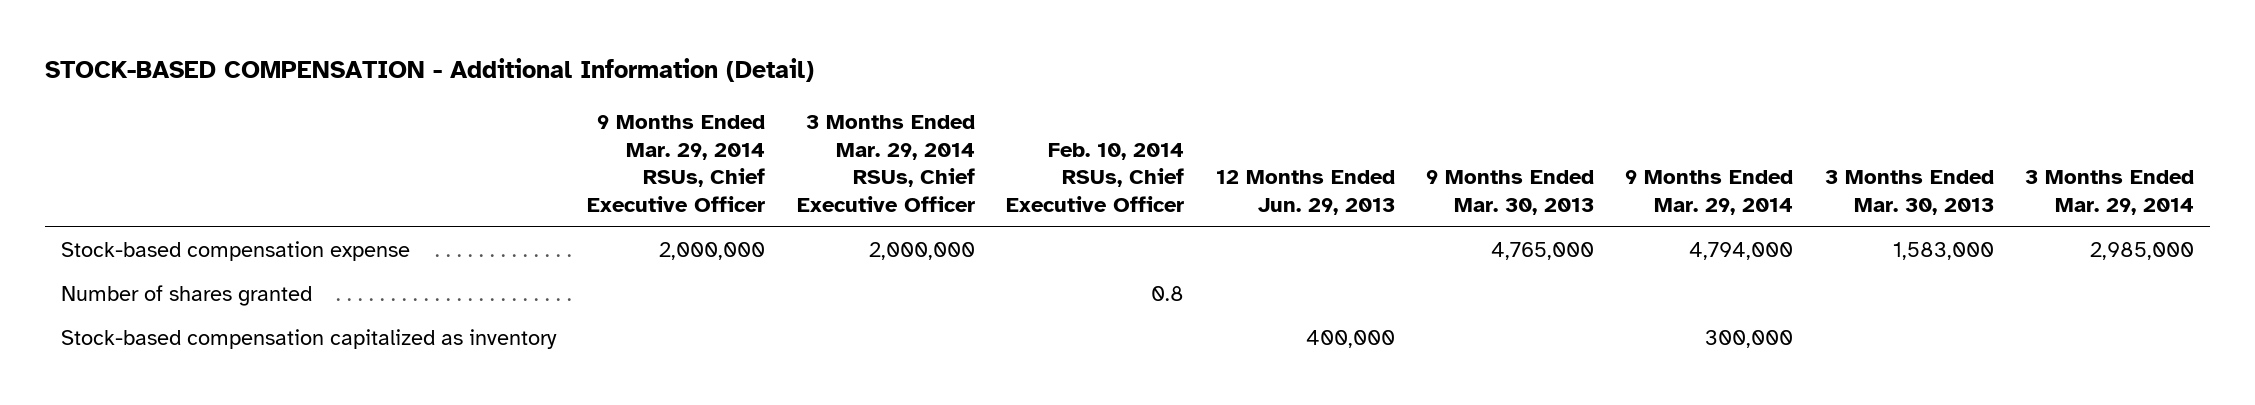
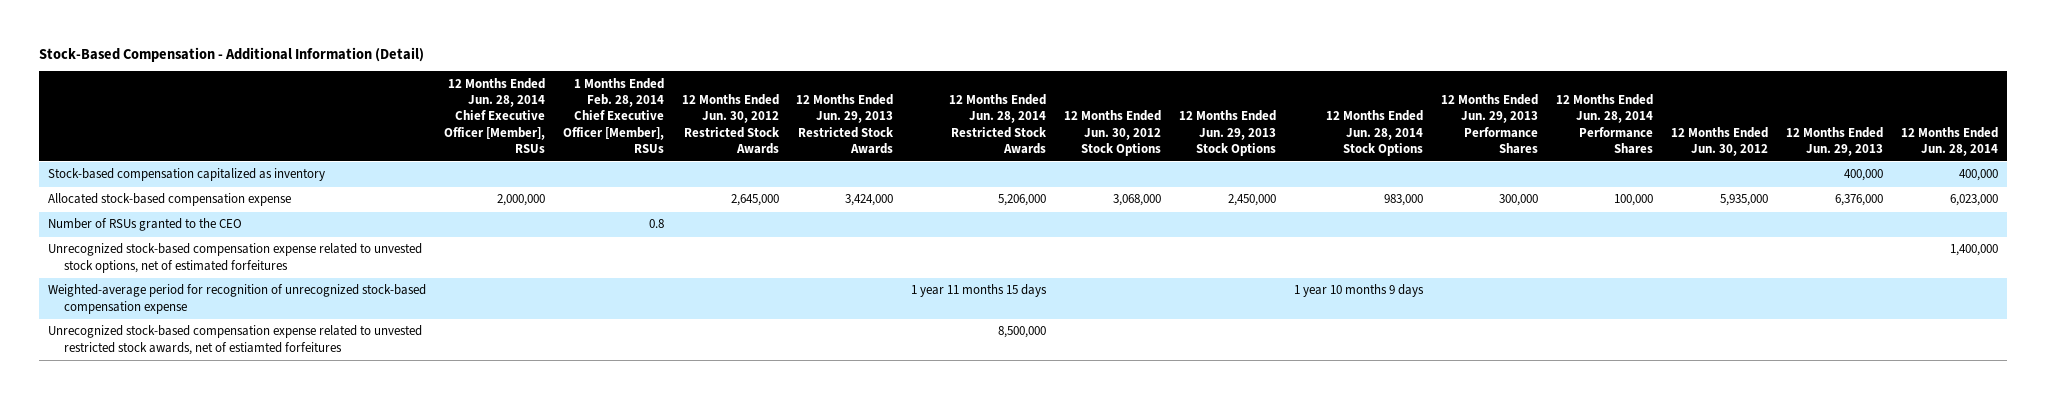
- STOCK-BASED COMPENSATION - Additional Information (Detail)
+ Stock-Based Compensation - Additional Information (Detail)
- | 9 Months Ended Mar. 29, 2014 RSUs, Chief Executive Officer | 3 Months Ended Mar. 29, 2014 RSUs, Chief Executive Officer | Feb. 10, 2014 RSUs, Chief Executive Officer | 12 Months Ended Jun. 29, 2013 | 9 Months Ended Mar. 30, 2013 | 9 Months Ended Mar. 29, 2014 | 3 Months Ended Mar. 30, 2013 | 3 Months Ended Mar. 29, 2014
+ | 12 Months Ended Jun. 28, 2014 Chief Executive Officer [Member], RSUs | 1 Months Ended Feb. 28, 2014 Chief Executive Officer [Member], RSUs | 12 Months Ended Jun. 30, 2012 Restricted Stock Awards | 12 Months Ended Jun. 29, 2013 Restricted Stock Awards | 12 Months Ended Jun. 28, 2014 Restricted Stock Awards | 12 Months Ended Jun. 30, 2012 Stock Options | 12 Months Ended Jun. 29, 2013 Stock Options | 12 Months Ended Jun. 28, 2014 Stock Options | 12 Months Ended Jun. 29, 2013 Performance Shares | 12 Months Ended Jun. 28, 2014 Performance Shares | 12 Months Ended Jun. 30, 2012 | 12 Months Ended Jun. 29, 2013 | 12 Months Ended Jun. 28, 2014
- Stock-based compensation expense | 2,000,000 | 2,000,000 | | | 4,765,000 | 4,794,000 | 1,583,000 | 2,985,000
- Number of shares granted | | | 0.8 | | | | |
+ Allocated stock-based compensation expense | 2,000,000 | | 2,645,000 | 3,424,000 | 5,206,000 | 3,068,000 | 2,450,000 | 983,000 | 300,000 | 100,000 | 5,935,000 | 6,376,000 | 6,023,000
+ Number of RSUs granted to the CEO | | 0.8 | | | | | | | | | | |
+ Unrecognized stock-based compensation expense related to unvested stock options, net of estimated forfeitures | | | | | | | | | | | | | 1,400,000
+ Weighted-average period for recognition of unrecognized stock-based compensation expense | | | | | 1 year 11 months 15 days | | | 1 year 10 months 9 days | | | | |
+ Unrecognized stock-based compensation expense related to unvested restricted stock awards, net of estiamted forfeitures | | | | | 8,500,000 | | | | | | | |

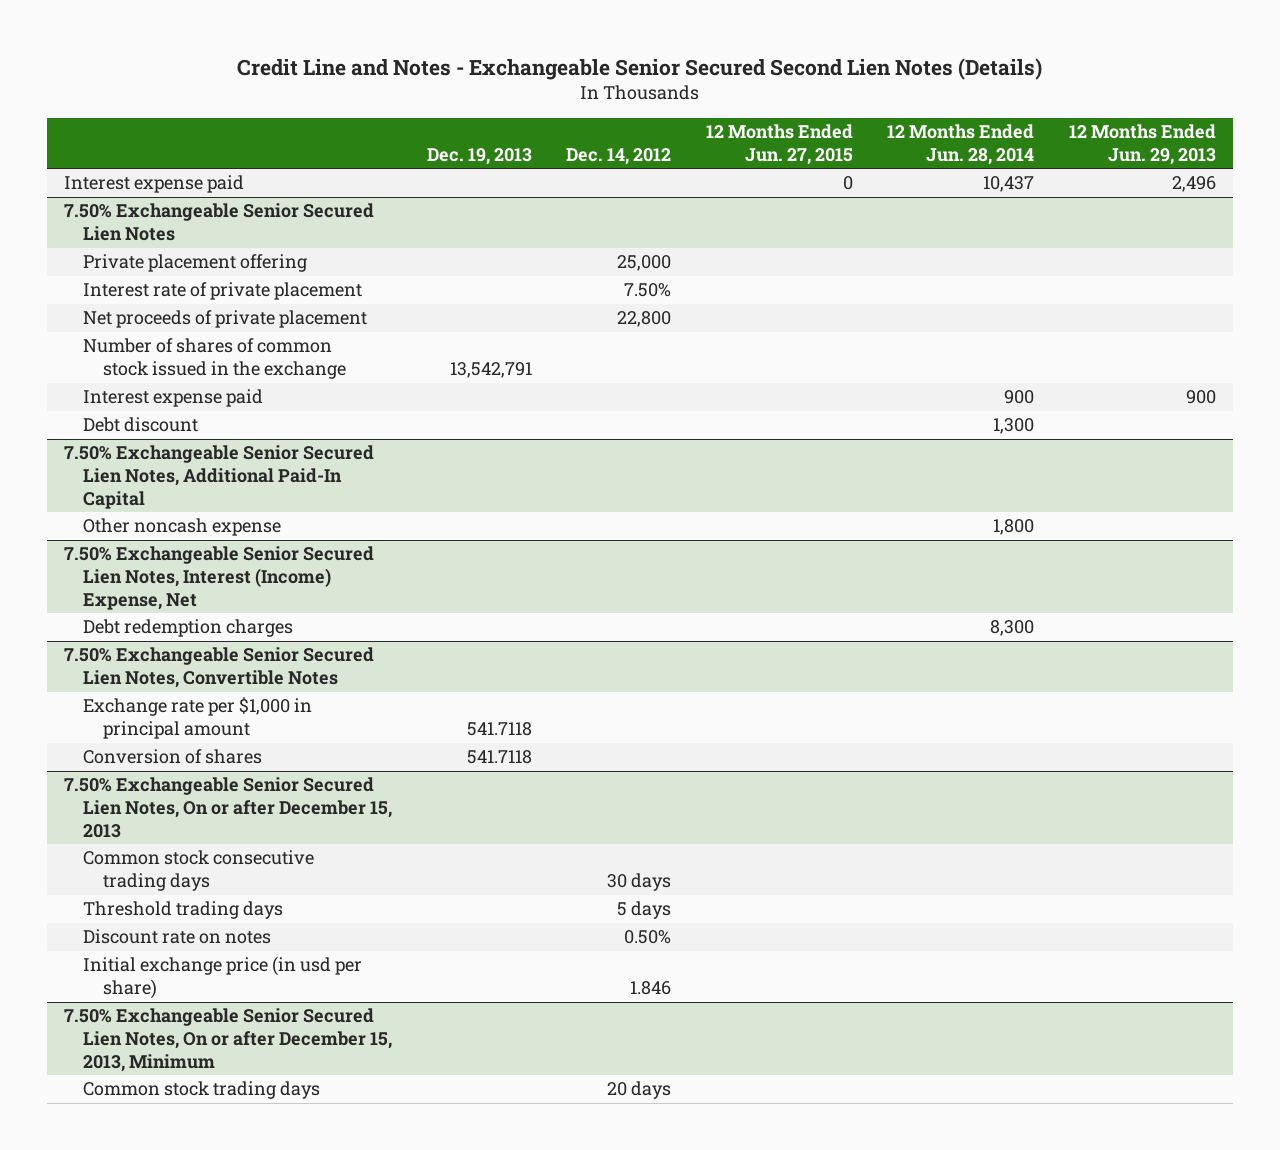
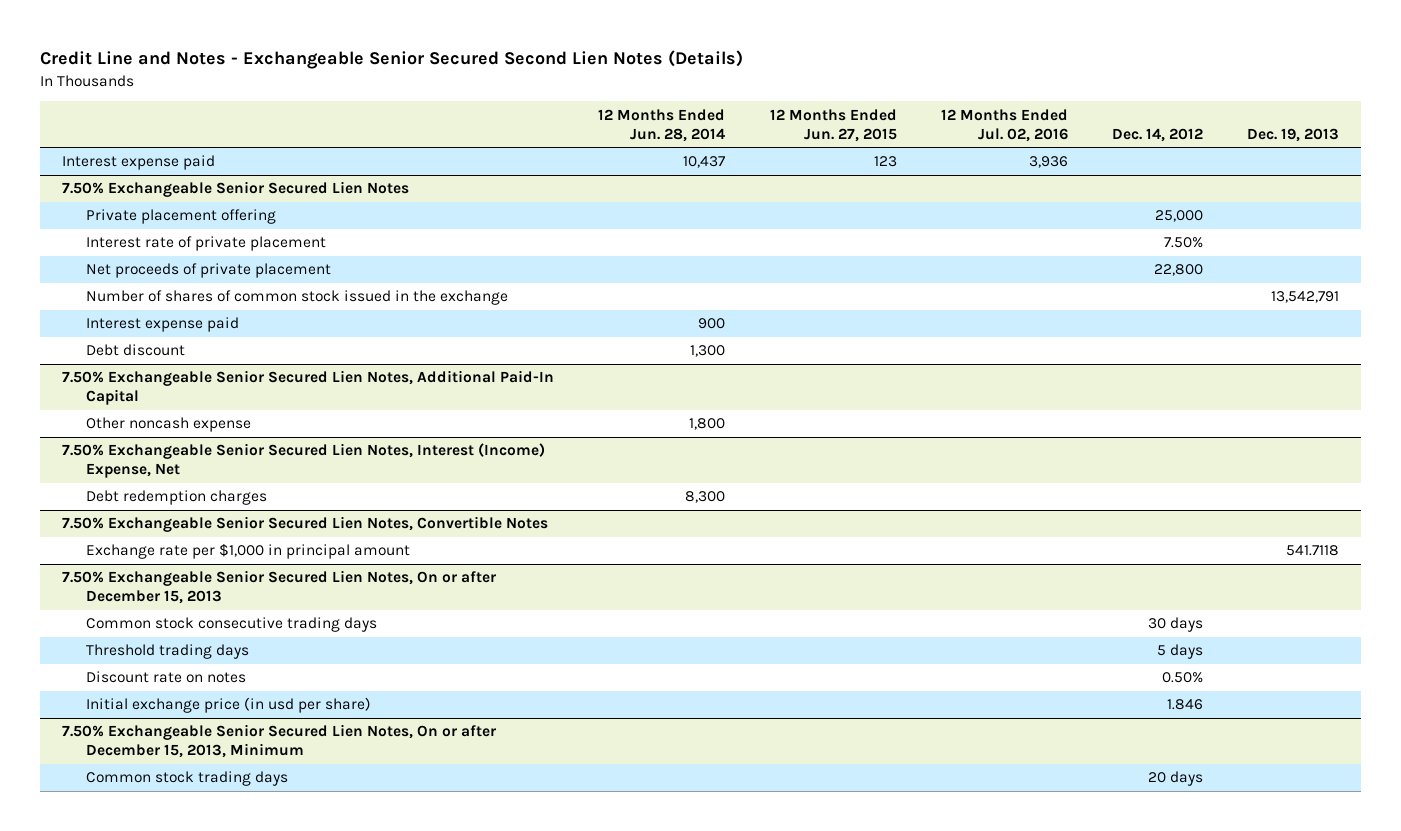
- | Dec. 19, 2013 | Dec. 14, 2012 | 12 Months Ended Jun. 27, 2015 | 12 Months Ended Jun. 28, 2014 | 12 Months Ended Jun. 29, 2013
+ | 12 Months Ended Jun. 28, 2014 | 12 Months Ended Jun. 27, 2015 | 12 Months Ended Jul. 02, 2016 | Dec. 14, 2012 | Dec. 19, 2013
- Interest expense paid | | | 0 | 10,437 | 2,496
+ Interest expense paid | 10,437 | 123 | 3,936 | |
@ 7.50% Exchangeable Senior Secured Lien Notes, Convertible Notes
- Conversion of shares | 541.7118 | | | |

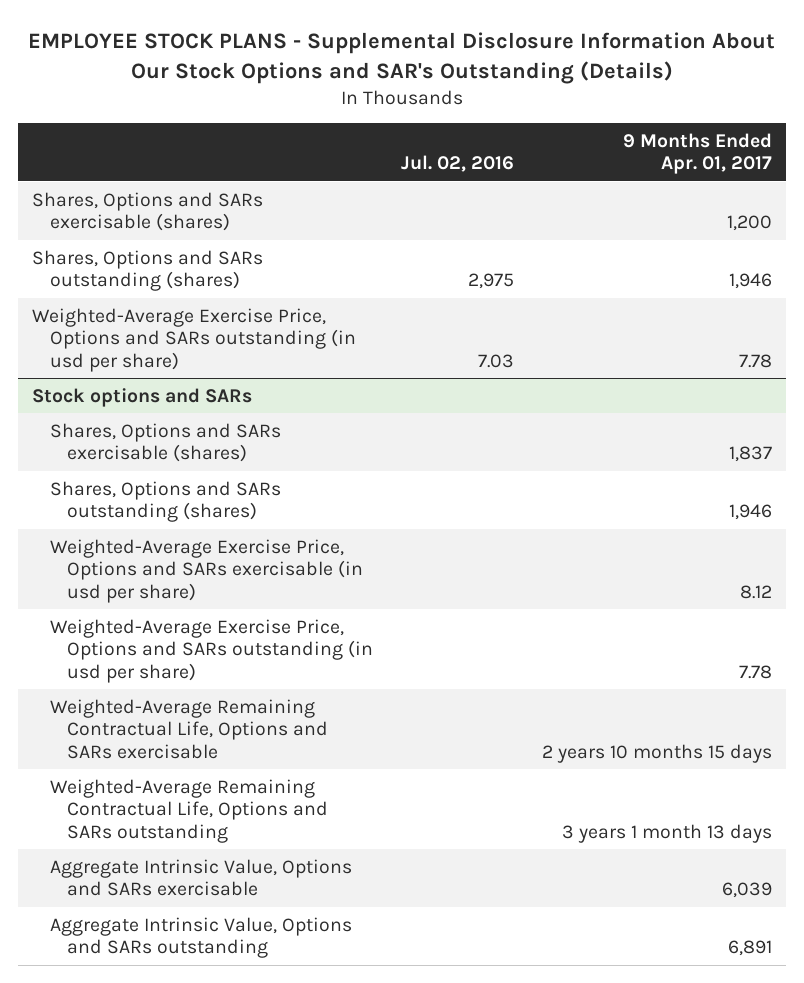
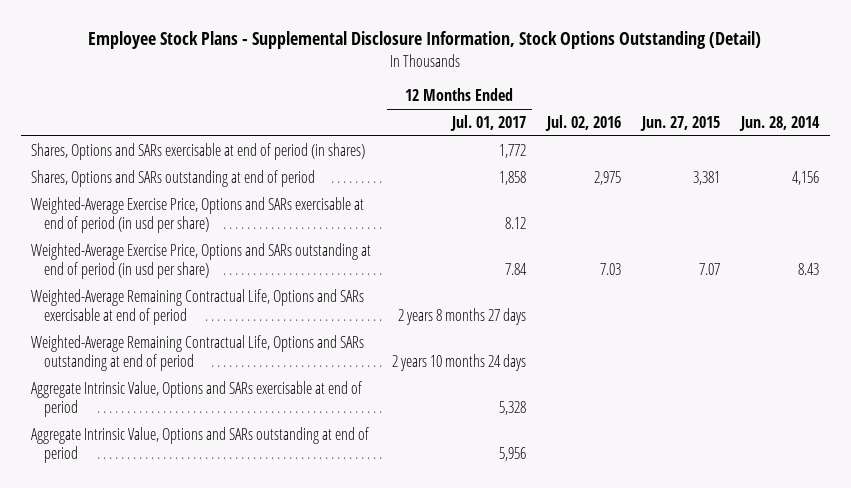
- EMPLOYEE STOCK PLANS - Supplemental Disclosure Information About Our Stock Options and SAR's Outstanding (Details)
+ Employee Stock Plans - Supplemental Disclosure Information, Stock Options Outstanding (Detail)
- | Jul. 02, 2016 | 9 Months Ended Apr. 01, 2017
+ | 12 Months Ended Jul. 01, 2017 | Jul. 02, 2016 | Jun. 27, 2015 | Jun. 28, 2014
- Shares, Options and SARs exercisable (shares) | | 1,200
- Shares, Options and SARs outstanding (shares) | 2,975 | 1,946
- Weighted-Average Exercise Price, Options and SARs outstanding (in usd per share) | 7.03 | 7.78
- Stock options and SARs
- Shares, Options and SARs exercisable (shares) | | 1,837
- Shares, Options and SARs outstanding (shares) | | 1,946
- Weighted-Average Exercise Price, Options and SARs exercisable (in usd per share) | | 8.12
- Weighted-Average Exercise Price, Options and SARs outstanding (in usd per share) | | 7.78
- Weighted-Average Remaining Contractual Life, Options and SARs exercisable | | 2 years 10 months 15 days
- Weighted-Average Remaining Contractual Life, Options and SARs outstanding | | 3 years 1 month 13 days
- Aggregate Intrinsic Value, Options and SARs exercisable | | 6,039
- Aggregate Intrinsic Value, Options and SARs outstanding | | 6,891
+ Shares, Options and SARs exercisable at end of period (in shares) | 1,772 | | |
+ Shares, Options and SARs outstanding at end of period | 1,858 | 2,975 | 3,381 | 4,156
+ Weighted-Average Exercise Price, Options and SARs exercisable at end of period (in usd per share) | 8.12 | | |
+ Weighted-Average Exercise Price, Options and SARs outstanding at end of period (in usd per share) | 7.84 | 7.03 | 7.07 | 8.43
+ Weighted-Average Remaining Contractual Life, Options and SARs exercisable at end of period | 2 years 8 months 27 days | | |
+ Weighted-Average Remaining Contractual Life, Options and SARs outstanding at end of period | 2 years 10 months 24 days | | |
+ Aggregate Intrinsic Value, Options and SARs exercisable at end of period | 5,328 | | |
+ Aggregate Intrinsic Value, Options and SARs outstanding at end of period | 5,956 | | |

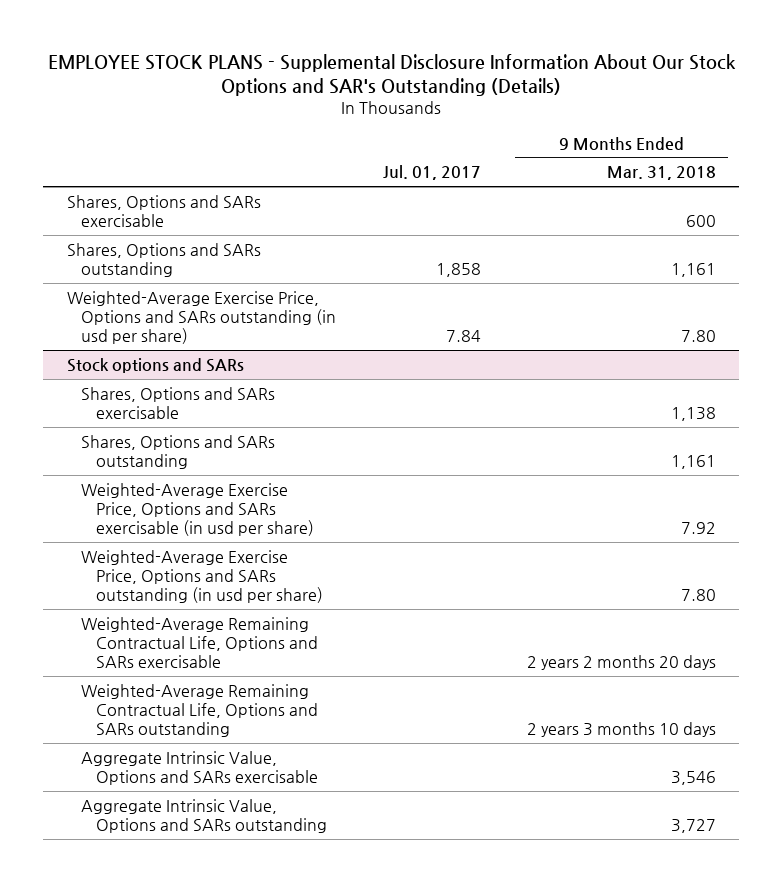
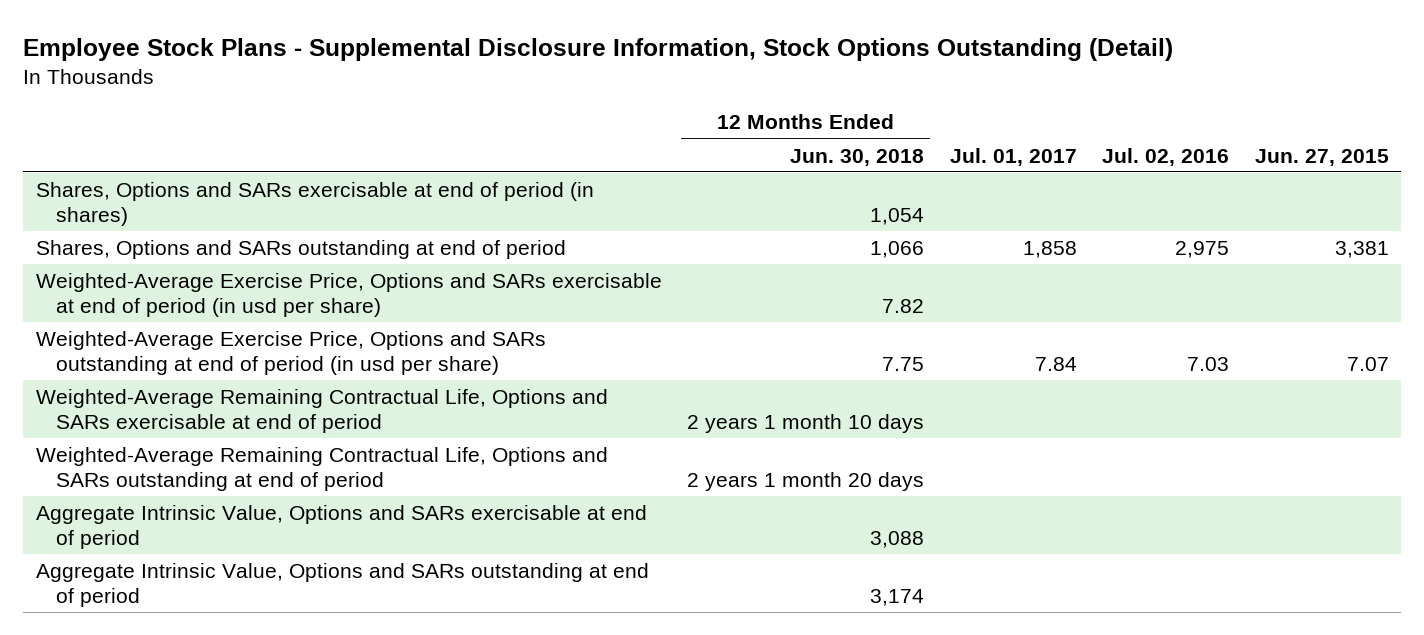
- EMPLOYEE STOCK PLANS - Supplemental Disclosure Information About Our Stock Options and SAR's Outstanding (Details)
+ Employee Stock Plans - Supplemental Disclosure Information, Stock Options Outstanding (Detail)
- | Jul. 01, 2017 | 9 Months Ended Mar. 31, 2018
+ | 12 Months Ended Jun. 30, 2018 | Jul. 01, 2017 | Jul. 02, 2016 | Jun. 27, 2015
- Shares, Options and SARs exercisable | | 600
- Shares, Options and SARs outstanding | 1,858 | 1,161
- Weighted-Average Exercise Price, Options and SARs outstanding (in usd per share) | 7.84 | 7.80
- Stock options and SARs
- Shares, Options and SARs exercisable | | 1,138
- Shares, Options and SARs outstanding | | 1,161
- Weighted-Average Exercise Price, Options and SARs exercisable (in usd per share) | | 7.92
- Weighted-Average Exercise Price, Options and SARs outstanding (in usd per share) | | 7.80
- Weighted-Average Remaining Contractual Life, Options and SARs exercisable | | 2 years 2 months 20 days
- Weighted-Average Remaining Contractual Life, Options and SARs outstanding | | 2 years 3 months 10 days
- Aggregate Intrinsic Value, Options and SARs exercisable | | 3,546
- Aggregate Intrinsic Value, Options and SARs outstanding | | 3,727
+ Shares, Options and SARs exercisable at end of period (in shares) | 1,054 | | |
+ Shares, Options and SARs outstanding at end of period | 1,066 | 1,858 | 2,975 | 3,381
+ Weighted-Average Exercise Price, Options and SARs exercisable at end of period (in usd per share) | 7.82 | | |
+ Weighted-Average Exercise Price, Options and SARs outstanding at end of period (in usd per share) | 7.75 | 7.84 | 7.03 | 7.07
+ Weighted-Average Remaining Contractual Life, Options and SARs exercisable at end of period | 2 years 1 month 10 days | | |
+ Weighted-Average Remaining Contractual Life, Options and SARs outstanding at end of period | 2 years 1 month 20 days | | |
+ Aggregate Intrinsic Value, Options and SARs exercisable at end of period | 3,088 | | |
+ Aggregate Intrinsic Value, Options and SARs outstanding at end of period | 3,174 | | |

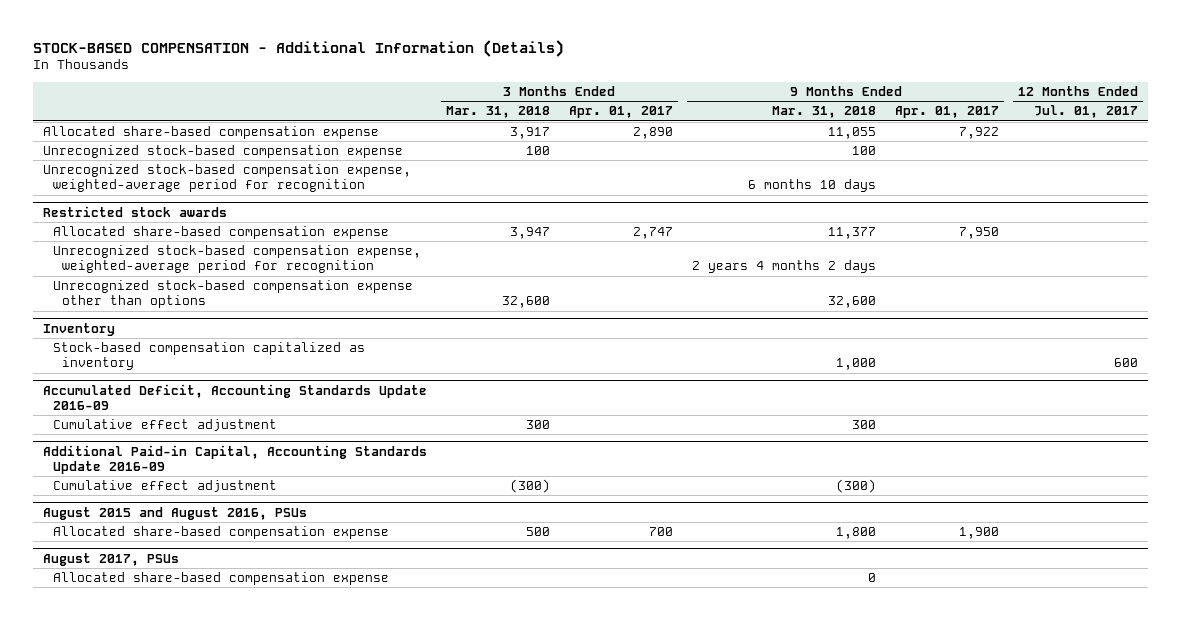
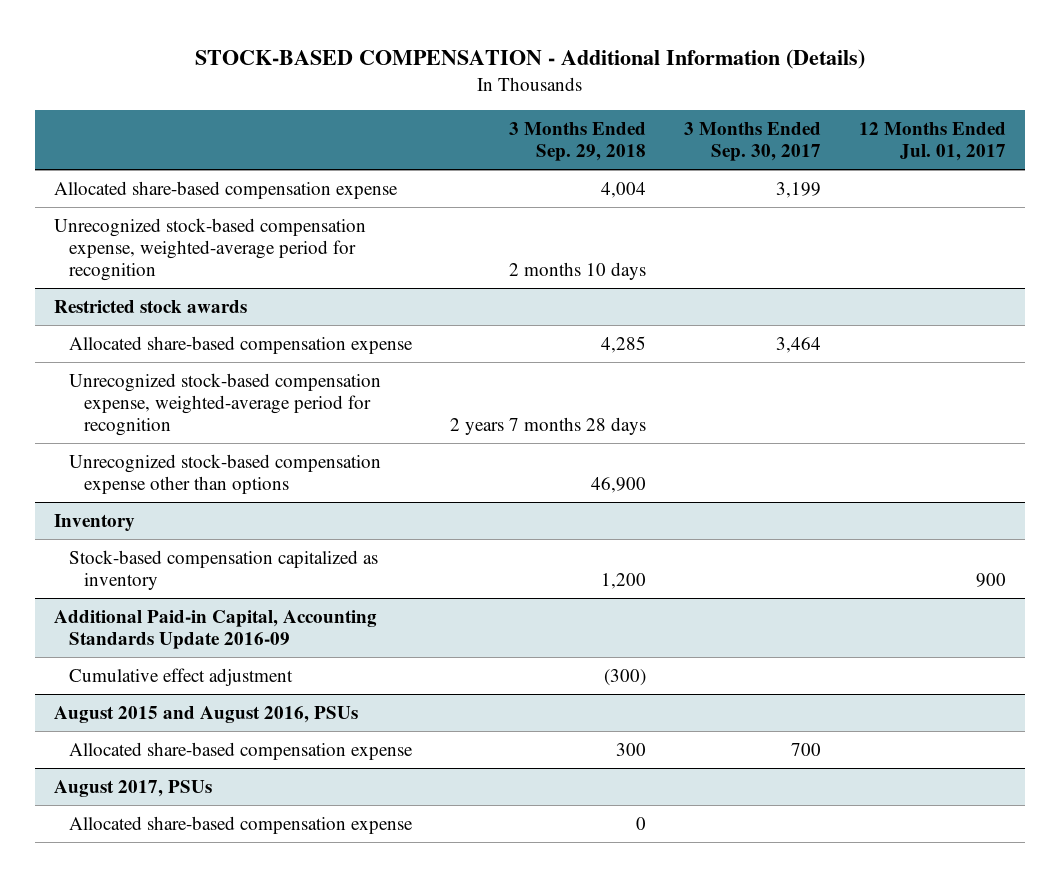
- | 3 Months Ended Mar. 31, 2018 | 3 Months Ended Apr. 01, 2017 | 9 Months Ended Mar. 31, 2018 | 9 Months Ended Apr. 01, 2017 | 12 Months Ended Jul. 01, 2017
+ | 3 Months Ended Sep. 29, 2018 | 3 Months Ended Sep. 30, 2017 | 12 Months Ended Jul. 01, 2017
- Unrecognized stock-based compensation expense | 100 | | 100 | |
@ Inventory
- Stock-based compensation capitalized as inventory | | | 1,000 | | 600
- Accumulated Deficit, Accounting Standards Update 2016-09
- Cumulative effect adjustment | 300 | | 300 | |
@ Inventory
+ Stock-based compensation capitalized as inventory | 1,200 | | 900

